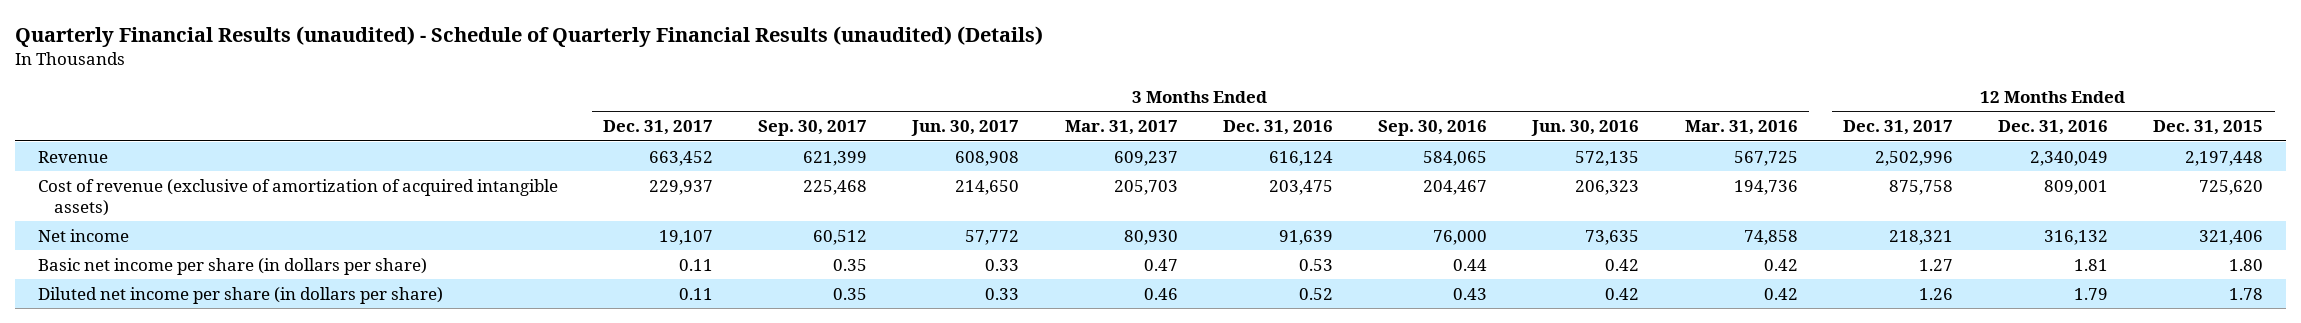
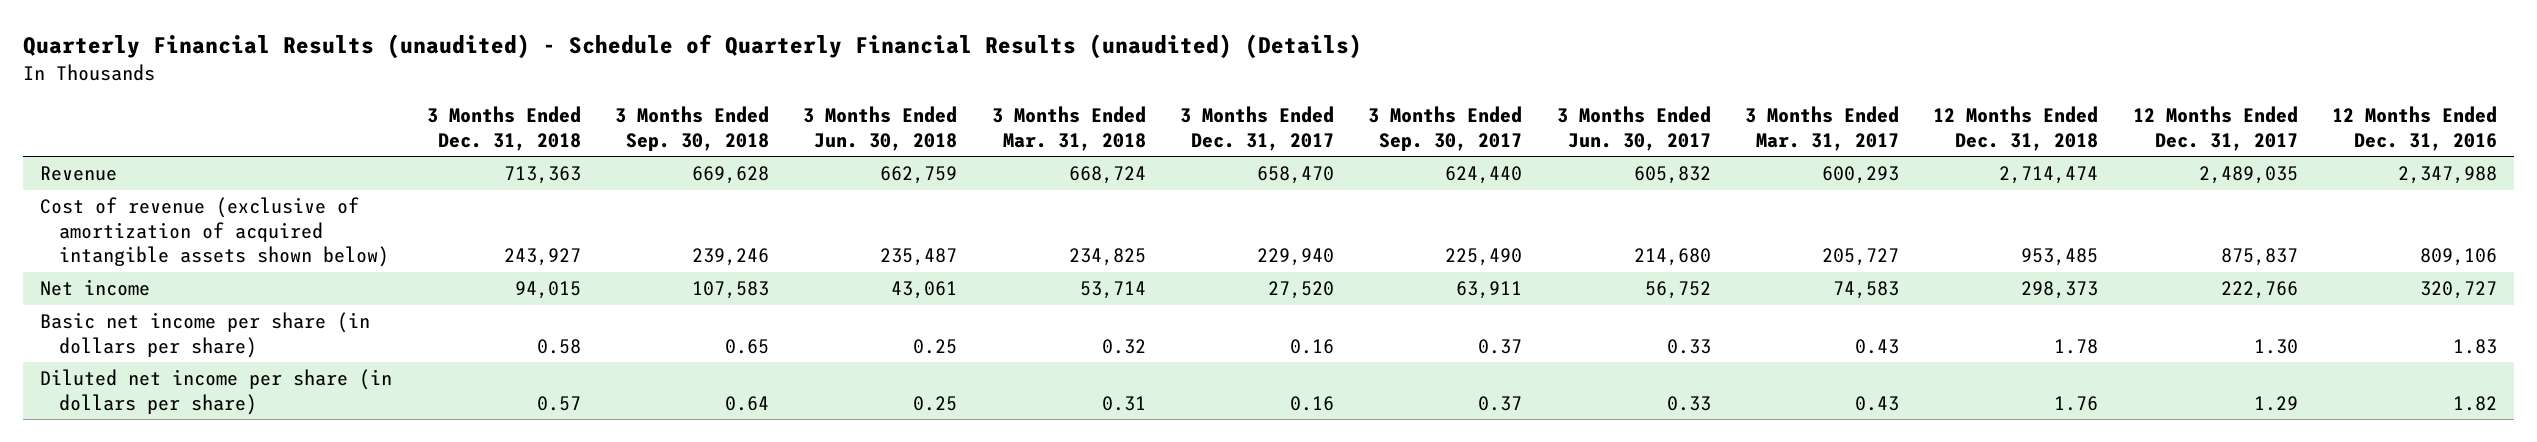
- | 3 Months Ended Dec. 31, 2017 | 3 Months Ended Sep. 30, 2017 | 3 Months Ended Jun. 30, 2017 | 3 Months Ended Mar. 31, 2017 | 3 Months Ended Dec. 31, 2016 | 3 Months Ended Sep. 30, 2016 | 3 Months Ended Jun. 30, 2016 | 3 Months Ended Mar. 31, 2016 | 12 Months Ended Dec. 31, 2017 | 12 Months Ended Dec. 31, 2016 | 12 Months Ended Dec. 31, 2015
+ | 3 Months Ended Dec. 31, 2018 | 3 Months Ended Sep. 30, 2018 | 3 Months Ended Jun. 30, 2018 | 3 Months Ended Mar. 31, 2018 | 3 Months Ended Dec. 31, 2017 | 3 Months Ended Sep. 30, 2017 | 3 Months Ended Jun. 30, 2017 | 3 Months Ended Mar. 31, 2017 | 12 Months Ended Dec. 31, 2018 | 12 Months Ended Dec. 31, 2017 | 12 Months Ended Dec. 31, 2016
- Revenue | 663,452 | 621,399 | 608,908 | 609,237 | 616,124 | 584,065 | 572,135 | 567,725 | 2,502,996 | 2,340,049 | 2,197,448
- Cost of revenue (exclusive of amortization of acquired intangible assets) | 229,937 | 225,468 | 214,650 | 205,703 | 203,475 | 204,467 | 206,323 | 194,736 | 875,758 | 809,001 | 725,620
- Net income | 19,107 | 60,512 | 57,772 | 80,930 | 91,639 | 76,000 | 73,635 | 74,858 | 218,321 | 316,132 | 321,406
- Basic net income per share (in dollars per share) | 0.11 | 0.35 | 0.33 | 0.47 | 0.53 | 0.44 | 0.42 | 0.42 | 1.27 | 1.81 | 1.80
- Diluted net income per share (in dollars per share) | 0.11 | 0.35 | 0.33 | 0.46 | 0.52 | 0.43 | 0.42 | 0.42 | 1.26 | 1.79 | 1.78
+ Revenue | 713,363 | 669,628 | 662,759 | 668,724 | 658,470 | 624,440 | 605,832 | 600,293 | 2,714,474 | 2,489,035 | 2,347,988
+ Cost of revenue (exclusive of amortization of acquired intangible assets shown below) | 243,927 | 239,246 | 235,487 | 234,825 | 229,940 | 225,490 | 214,680 | 205,727 | 953,485 | 875,837 | 809,106
+ Net income | 94,015 | 107,583 | 43,061 | 53,714 | 27,520 | 63,911 | 56,752 | 74,583 | 298,373 | 222,766 | 320,727
+ Basic net income per share (in dollars per share) | 0.58 | 0.65 | 0.25 | 0.32 | 0.16 | 0.37 | 0.33 | 0.43 | 1.78 | 1.30 | 1.83
+ Diluted net income per share (in dollars per share) | 0.57 | 0.64 | 0.25 | 0.31 | 0.16 | 0.37 | 0.33 | 0.43 | 1.76 | 1.29 | 1.82

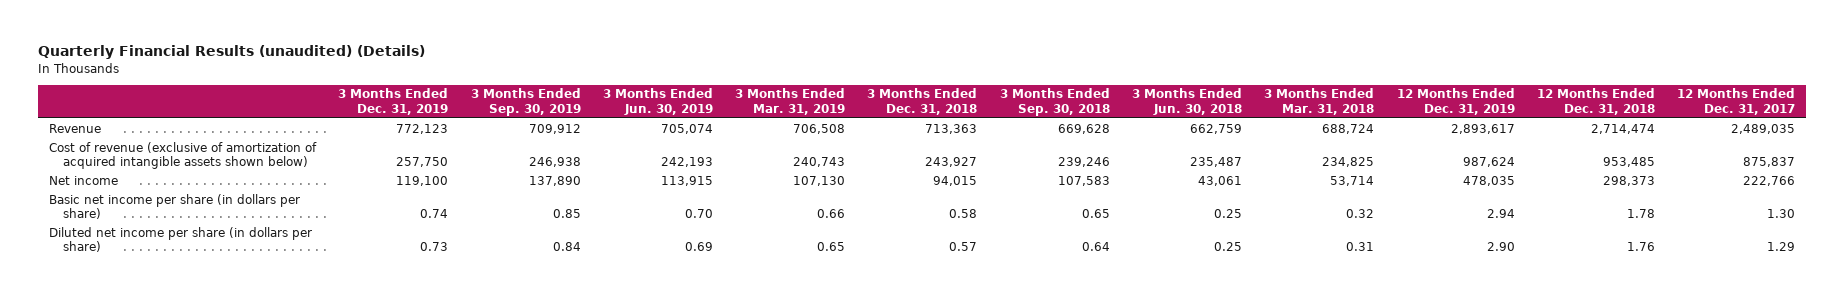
- Quarterly Financial Results (unaudited) - Schedule of Quarterly Financial Results (unaudited) (Details)
+ Quarterly Financial Results (unaudited) (Details)
- | 3 Months Ended Dec. 31, 2018 | 3 Months Ended Sep. 30, 2018 | 3 Months Ended Jun. 30, 2018 | 3 Months Ended Mar. 31, 2018 | 3 Months Ended Dec. 31, 2017 | 3 Months Ended Sep. 30, 2017 | 3 Months Ended Jun. 30, 2017 | 3 Months Ended Mar. 31, 2017 | 12 Months Ended Dec. 31, 2018 | 12 Months Ended Dec. 31, 2017 | 12 Months Ended Dec. 31, 2016
+ | 3 Months Ended Dec. 31, 2019 | 3 Months Ended Sep. 30, 2019 | 3 Months Ended Jun. 30, 2019 | 3 Months Ended Mar. 31, 2019 | 3 Months Ended Dec. 31, 2018 | 3 Months Ended Sep. 30, 2018 | 3 Months Ended Jun. 30, 2018 | 3 Months Ended Mar. 31, 2018 | 12 Months Ended Dec. 31, 2019 | 12 Months Ended Dec. 31, 2018 | 12 Months Ended Dec. 31, 2017
- Revenue | 713,363 | 669,628 | 662,759 | 668,724 | 658,470 | 624,440 | 605,832 | 600,293 | 2,714,474 | 2,489,035 | 2,347,988
+ Revenue | 772,123 | 709,912 | 705,074 | 706,508 | 713,363 | 669,628 | 662,759 | 688,724 | 2,893,617 | 2,714,474 | 2,489,035

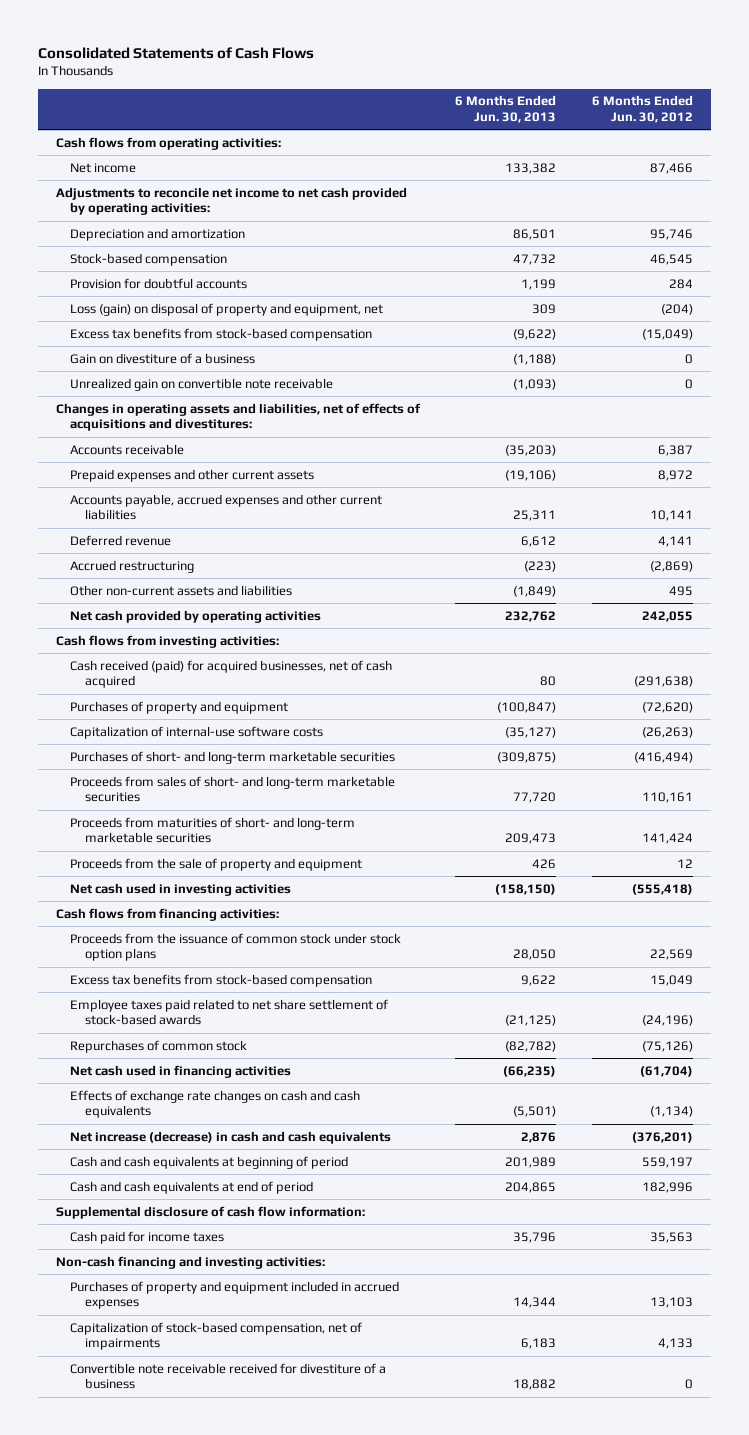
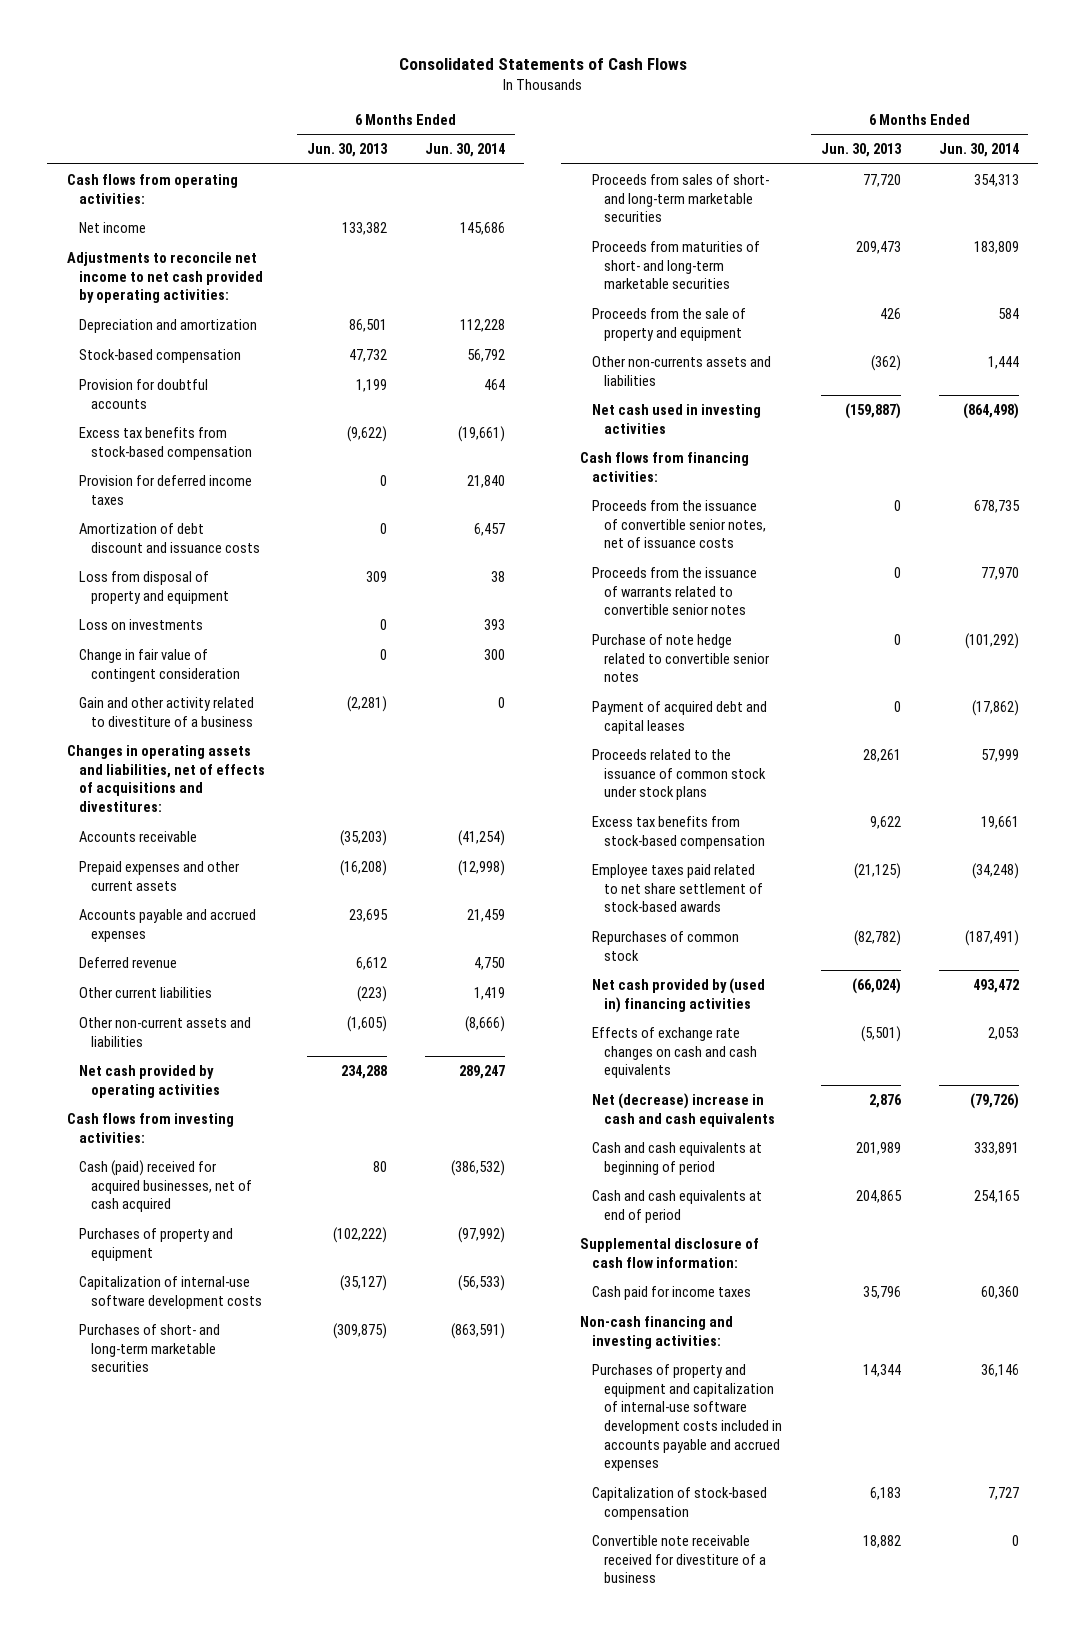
- | 6 Months Ended Jun. 30, 2013 | 6 Months Ended Jun. 30, 2012
+ | 6 Months Ended Jun. 30, 2013 | 6 Months Ended Jun. 30, 2014
- Loss (gain) on disposal of property and equipment, net | 309 | (204)
- Gain on divestiture of a business | (1,188) | 0
- Unrealized gain on convertible note receivable | (1,093) | 0
+ Provision for deferred income taxes | 0 | 21,840
+ Amortization of debt discount and issuance costs | 0 | 6,457
+ Loss from disposal of property and equipment | 309 | 38
+ Loss on investments | 0 | 393
+ Change in fair value of contingent consideration | 0 | 300
+ Gain and other activity related to divestiture of a business | (2,281) | 0
- Prepaid expenses and other current assets | (19,106) | 8,972
- Accounts payable, accrued expenses and other current liabilities | 25,311 | 10,141
+ Prepaid expenses and other current assets | (16,208) | (12,998)
+ Accounts payable and accrued expenses | 23,695 | 21,459
- Accrued restructuring | (223) | (2,869)
- Other non-current assets and liabilities | (1,849) | 495
- Net cash provided by operating activities | 232,762 | 242,055
+ Other current liabilities | (223) | 1,419
+ Other non-current assets and liabilities | (1,605) | (8,666)
+ Net cash provided by operating activities | 234,288 | 289,247
- Cash received (paid) for acquired businesses, net of cash acquired | 80 | (291,638)
- Purchases of property and equipment | (100,847) | (72,620)
- Capitalization of internal-use software costs | (35,127) | (26,263)
+ Cash (paid) received for acquired businesses, net of cash acquired | 80 | (386,532)
+ Purchases of property and equipment | (102,222) | (97,992)
+ Capitalization of internal-use software development costs | (35,127) | (56,533)
- Net cash used in investing activities | (158,150) | (555,418)
+ Other non-currents assets and liabilities | (362) | 1,444
+ Net cash used in investing activities | (159,887) | (864,498)
- Proceeds from the issuance of common stock under stock option plans | 28,050 | 22,569
+ Proceeds from the issuance of convertible senior notes, net of issuance costs | 0 | 678,735
+ Proceeds from the issuance of warrants related to convertible senior notes | 0 | 77,970
+ Purchase of note hedge related to convertible senior notes | 0 | (101,292)
+ Payment of acquired debt and capital leases | 0 | (17,862)
+ Proceeds related to the issuance of common stock under stock plans | 28,261 | 57,999
- Net cash used in financing activities | (66,235) | (61,704)
+ Net cash provided by (used in) financing activities | (66,024) | 493,472
- Net increase (decrease) in cash and cash equivalents | 2,876 | (376,201)
+ Net (decrease) increase in cash and cash equivalents | 2,876 | (79,726)
- Purchases of property and equipment included in accrued expenses | 14,344 | 13,103
- Capitalization of stock-based compensation, net of impairments | 6,183 | 4,133
+ Purchases of property and equipment and capitalization of internal-use software development costs included in accounts payable and accrued expenses | 14,344 | 36,146
+ Capitalization of stock-based compensation | 6,183 | 7,727

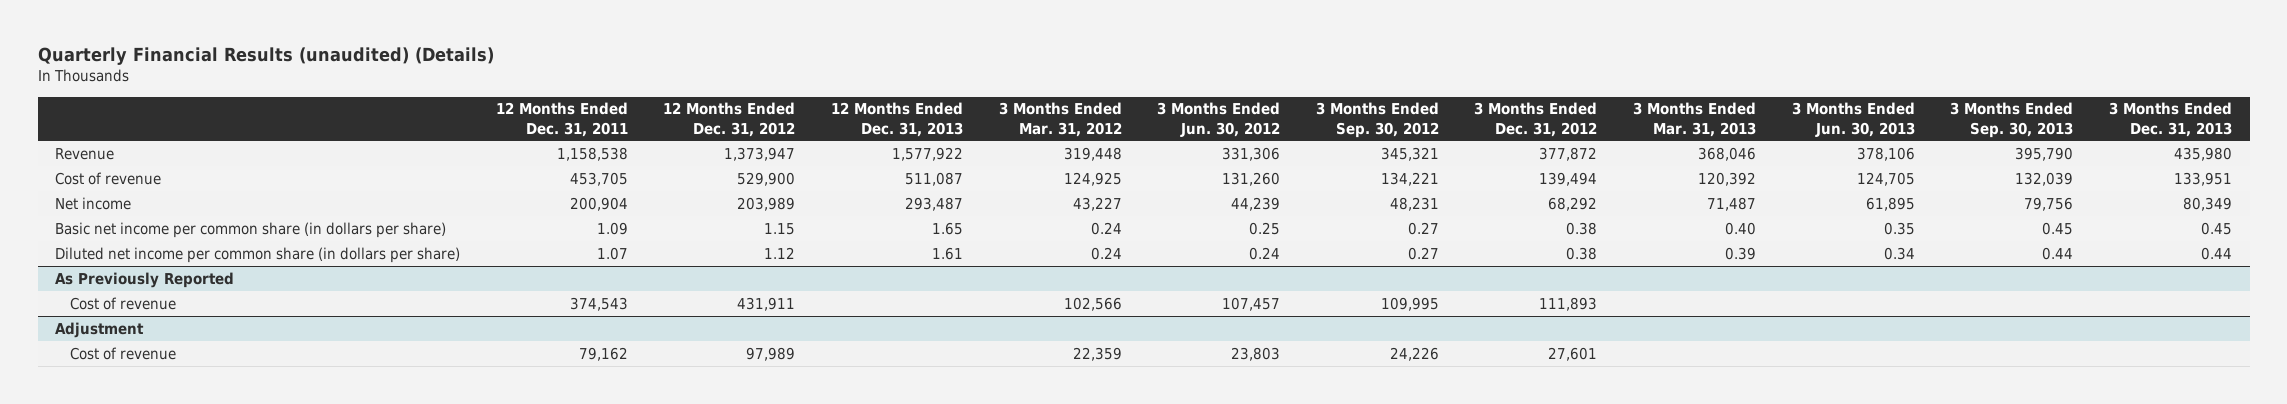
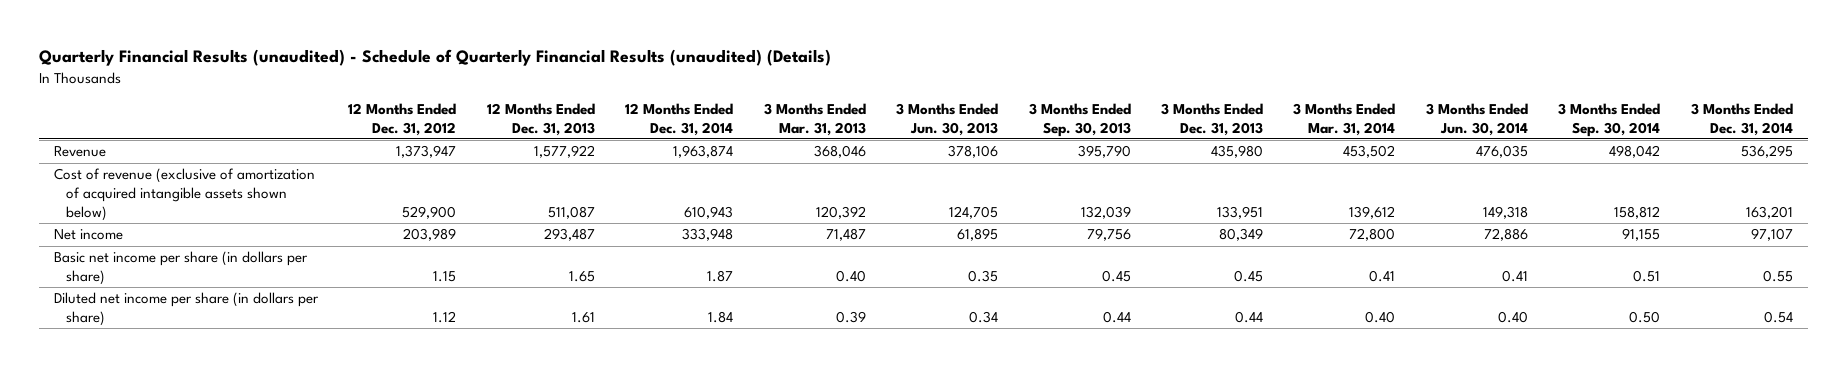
- Quarterly Financial Results (unaudited) (Details)
+ Quarterly Financial Results (unaudited) - Schedule of Quarterly Financial Results (unaudited) (Details)
- | 12 Months Ended Dec. 31, 2011 | 12 Months Ended Dec. 31, 2012 | 12 Months Ended Dec. 31, 2013 | 3 Months Ended Mar. 31, 2012 | 3 Months Ended Jun. 30, 2012 | 3 Months Ended Sep. 30, 2012 | 3 Months Ended Dec. 31, 2012 | 3 Months Ended Mar. 31, 2013 | 3 Months Ended Jun. 30, 2013 | 3 Months Ended Sep. 30, 2013 | 3 Months Ended Dec. 31, 2013
+ | 12 Months Ended Dec. 31, 2012 | 12 Months Ended Dec. 31, 2013 | 12 Months Ended Dec. 31, 2014 | 3 Months Ended Mar. 31, 2013 | 3 Months Ended Jun. 30, 2013 | 3 Months Ended Sep. 30, 2013 | 3 Months Ended Dec. 31, 2013 | 3 Months Ended Mar. 31, 2014 | 3 Months Ended Jun. 30, 2014 | 3 Months Ended Sep. 30, 2014 | 3 Months Ended Dec. 31, 2014
- Cost of revenue | 453,705 | 529,900 | 511,087 | 124,925 | 131,260 | 134,221 | 139,494 | 120,392 | 124,705 | 132,039 | 133,951
+ Cost of revenue (exclusive of amortization of acquired intangible assets shown below) | 529,900 | 511,087 | 610,943 | 120,392 | 124,705 | 132,039 | 133,951 | 139,612 | 149,318 | 158,812 | 163,201
- Basic net income per common share (in dollars per share) | 1.09 | 1.15 | 1.65 | 0.24 | 0.25 | 0.27 | 0.38 | 0.40 | 0.35 | 0.45 | 0.45
- Diluted net income per common share (in dollars per share) | 1.07 | 1.12 | 1.61 | 0.24 | 0.24 | 0.27 | 0.38 | 0.39 | 0.34 | 0.44 | 0.44
- As Previously Reported
- Cost of revenue | 374,543 | 431,911 | | 102,566 | 107,457 | 109,995 | 111,893 | | | |
- Adjustment
- Cost of revenue | 79,162 | 97,989 | | 22,359 | 23,803 | 24,226 | 27,601 | | | |
+ Basic net income per share (in dollars per share) | 1.15 | 1.65 | 1.87 | 0.40 | 0.35 | 0.45 | 0.45 | 0.41 | 0.41 | 0.51 | 0.55
+ Diluted net income per share (in dollars per share) | 1.12 | 1.61 | 1.84 | 0.39 | 0.34 | 0.44 | 0.44 | 0.40 | 0.40 | 0.50 | 0.54

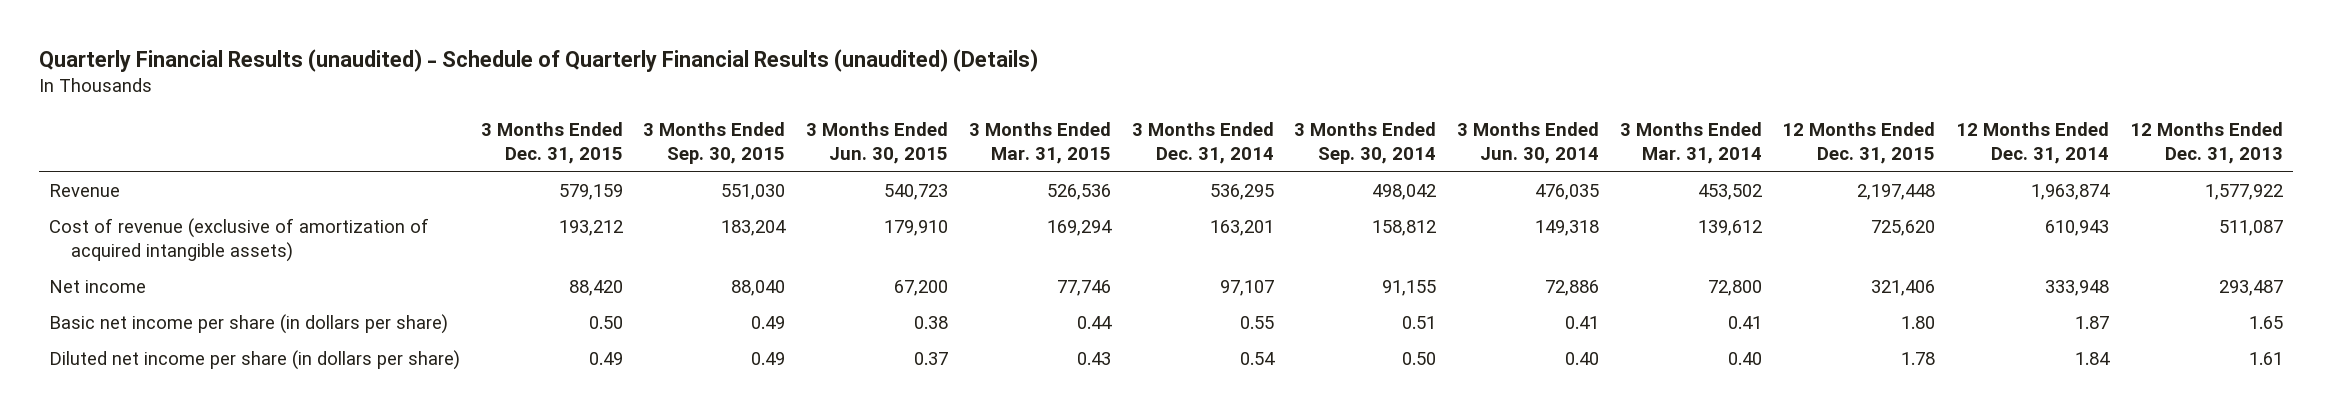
- | 12 Months Ended Dec. 31, 2012 | 12 Months Ended Dec. 31, 2013 | 12 Months Ended Dec. 31, 2014 | 3 Months Ended Mar. 31, 2013 | 3 Months Ended Jun. 30, 2013 | 3 Months Ended Sep. 30, 2013 | 3 Months Ended Dec. 31, 2013 | 3 Months Ended Mar. 31, 2014 | 3 Months Ended Jun. 30, 2014 | 3 Months Ended Sep. 30, 2014 | 3 Months Ended Dec. 31, 2014
+ | 3 Months Ended Dec. 31, 2015 | 3 Months Ended Sep. 30, 2015 | 3 Months Ended Jun. 30, 2015 | 3 Months Ended Mar. 31, 2015 | 3 Months Ended Dec. 31, 2014 | 3 Months Ended Sep. 30, 2014 | 3 Months Ended Jun. 30, 2014 | 3 Months Ended Mar. 31, 2014 | 12 Months Ended Dec. 31, 2015 | 12 Months Ended Dec. 31, 2014 | 12 Months Ended Dec. 31, 2013
- Cost of revenue (exclusive of amortization of acquired intangible assets shown below) | 529,900 | 511,087 | 610,943 | 120,392 | 124,705 | 132,039 | 133,951 | 139,612 | 149,318 | 158,812 | 163,201
+ Cost of revenue (exclusive of amortization of acquired intangible assets) | 193,212 | 183,204 | 179,910 | 169,294 | 163,201 | 158,812 | 149,318 | 139,612 | 725,620 | 610,943 | 511,087

